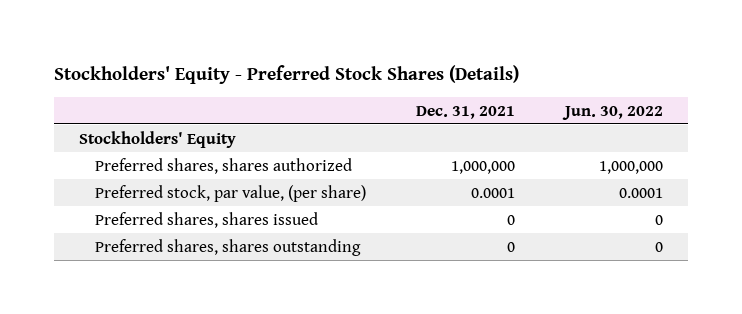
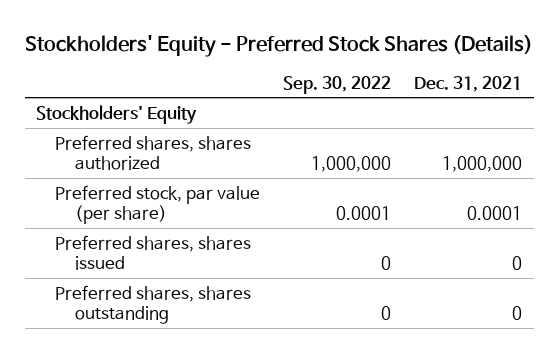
- | Dec. 31, 2021 | Jun. 30, 2022
+ | Sep. 30, 2022 | Dec. 31, 2021
- Preferred stock, par value, (per share) | 0.0001 | 0.0001
+ Preferred stock, par value (per share) | 0.0001 | 0.0001

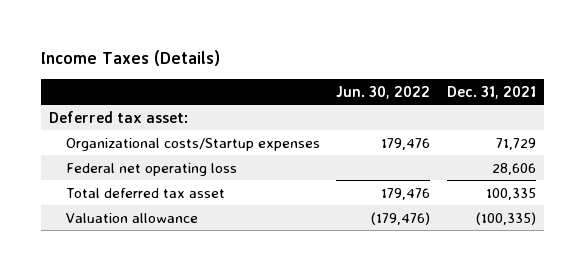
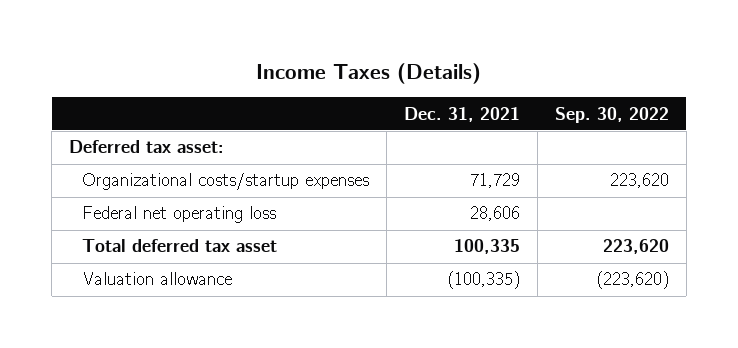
- | Jun. 30, 2022 | Dec. 31, 2021
+ | Dec. 31, 2021 | Sep. 30, 2022
- Organizational costs/Startup expenses | 179,476 | 71,729
+ Organizational costs/startup expenses | 71,729 | 223,620

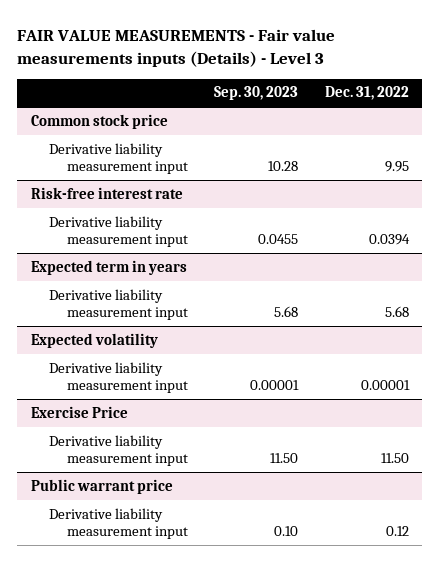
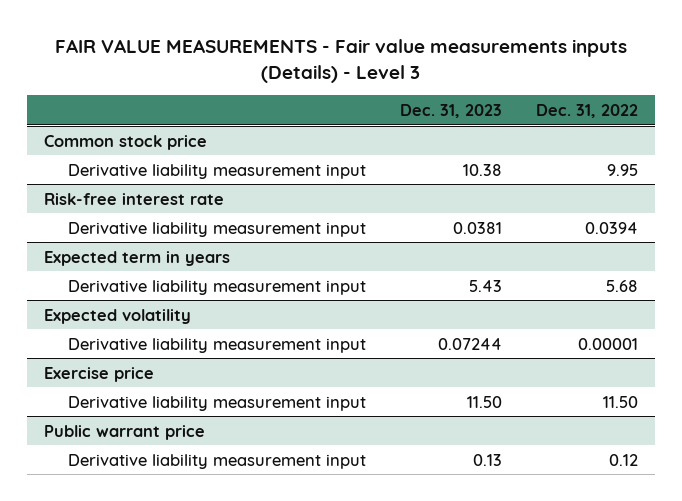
- | Sep. 30, 2023 | Dec. 31, 2022
+ | Dec. 31, 2023 | Dec. 31, 2022
- Exercise Price
+ Exercise price

